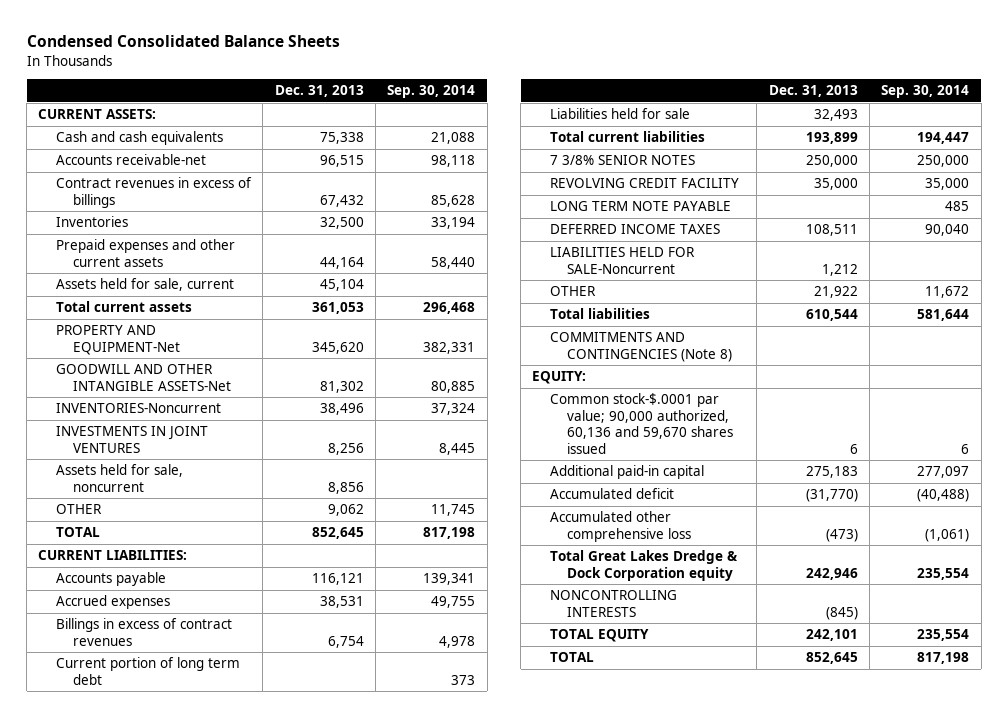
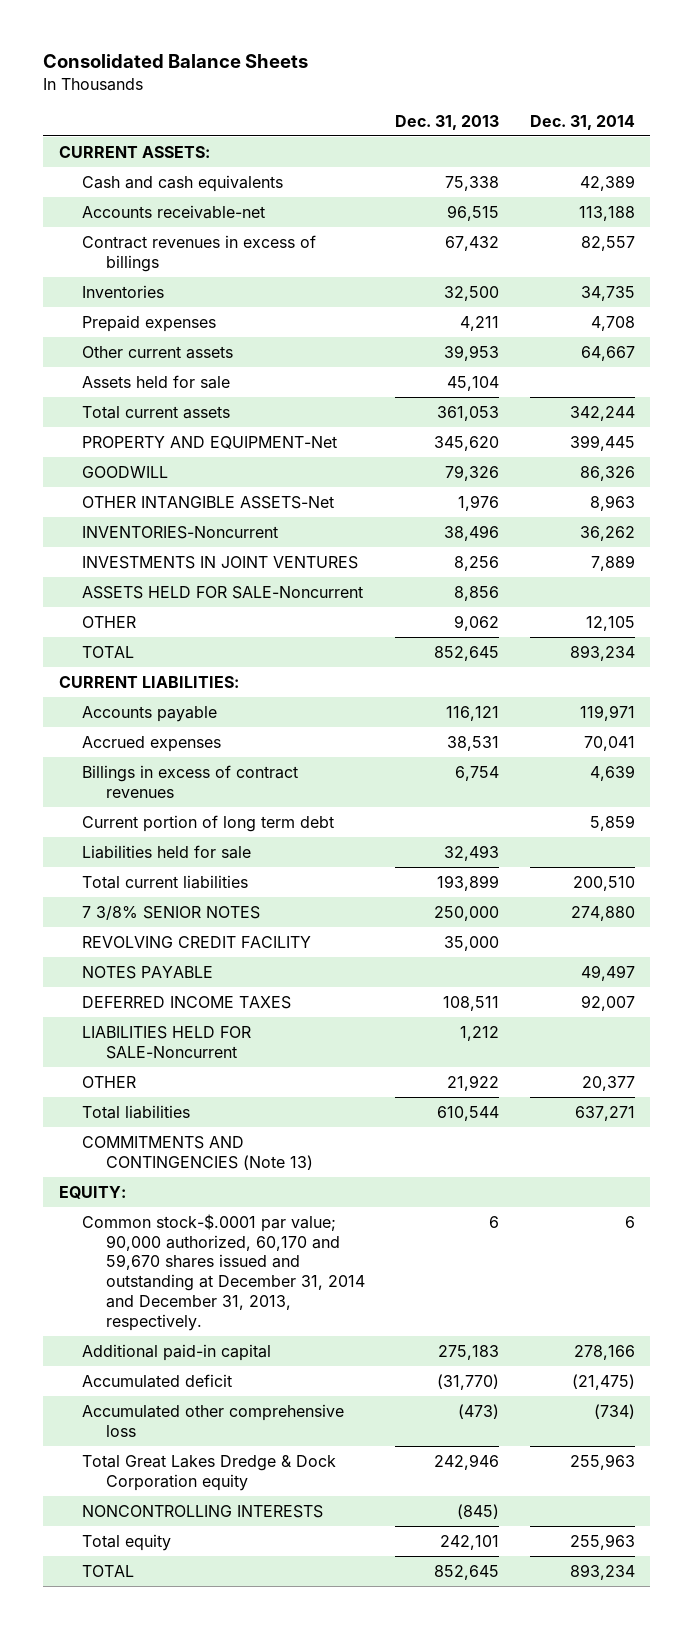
- Condensed Consolidated Balance Sheets
+ Consolidated Balance Sheets
- | Dec. 31, 2013 | Sep. 30, 2014
+ | Dec. 31, 2013 | Dec. 31, 2014
- Prepaid expenses and other current assets | 44,164 | 58,440
- Assets held for sale, current | 45,104 |
+ Prepaid expenses | 4,211 | 4,708
+ Other current assets | 39,953 | 64,667
+ Assets held for sale | 45,104 |
- GOODWILL AND OTHER INTANGIBLE ASSETS-Net | 81,302 | 80,885
+ GOODWILL | 79,326 | 86,326
+ OTHER INTANGIBLE ASSETS-Net | 1,976 | 8,963
- Assets held for sale, noncurrent | 8,856 |
+ ASSETS HELD FOR SALE-Noncurrent | 8,856 |
- LONG TERM NOTE PAYABLE | | 485
+ NOTES PAYABLE | | 49,497
- COMMITMENTS AND CONTINGENCIES (Note 8)
+ COMMITMENTS AND CONTINGENCIES (Note 13)
- Common stock-$.0001 par value; 90,000 authorized, 60,136 and 59,670 shares issued | 6 | 6
+ Common stock-$.0001 par value; 90,000 authorized, 60,170 and 59,670 shares issued and outstanding at December 31, 2014 and December 31, 2013, respectively. | 6 | 6
- TOTAL EQUITY | 242,101 | 235,554
+ Total equity | 242,101 | 255,963

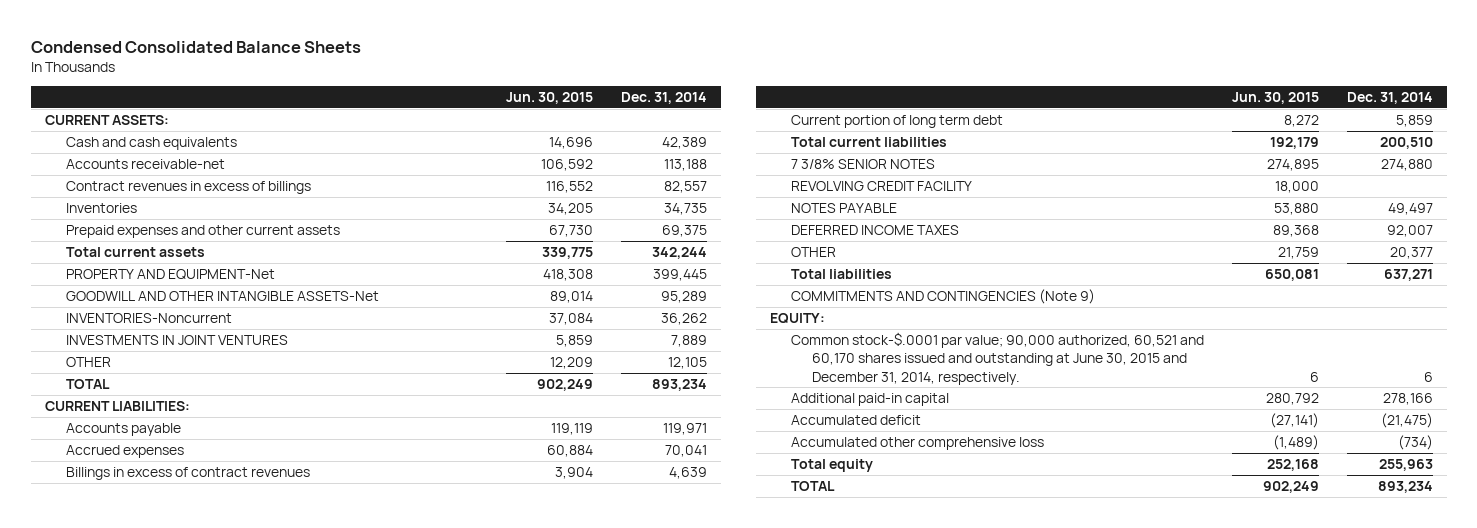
- Consolidated Balance Sheets
+ Condensed Consolidated Balance Sheets
- | Dec. 31, 2013 | Dec. 31, 2014
+ | Jun. 30, 2015 | Dec. 31, 2014
- Prepaid expenses | 4,211 | 4,708
- Other current assets | 39,953 | 64,667
- Assets held for sale | 45,104 |
+ Prepaid expenses and other current assets | 67,730 | 69,375
- GOODWILL | 79,326 | 86,326
- OTHER INTANGIBLE ASSETS-Net | 1,976 | 8,963
+ GOODWILL AND OTHER INTANGIBLE ASSETS-Net | 89,014 | 95,289
- ASSETS HELD FOR SALE-Noncurrent | 8,856 |
- Liabilities held for sale | 32,493 |
- LIABILITIES HELD FOR SALE-Noncurrent | 1,212 |
- COMMITMENTS AND CONTINGENCIES (Note 13)
+ COMMITMENTS AND CONTINGENCIES (Note 9)
- Common stock-$.0001 par value; 90,000 authorized, 60,170 and 59,670 shares issued and outstanding at December 31, 2014 and December 31, 2013, respectively. | 6 | 6
+ Common stock-$.0001 par value; 90,000 authorized, 60,521 and 60,170 shares issued and outstanding at June 30, 2015 and December 31, 2014, respectively. | 6 | 6
- Total Great Lakes Dredge & Dock Corporation equity | 242,946 | 255,963
- NONCONTROLLING INTERESTS | (845) |

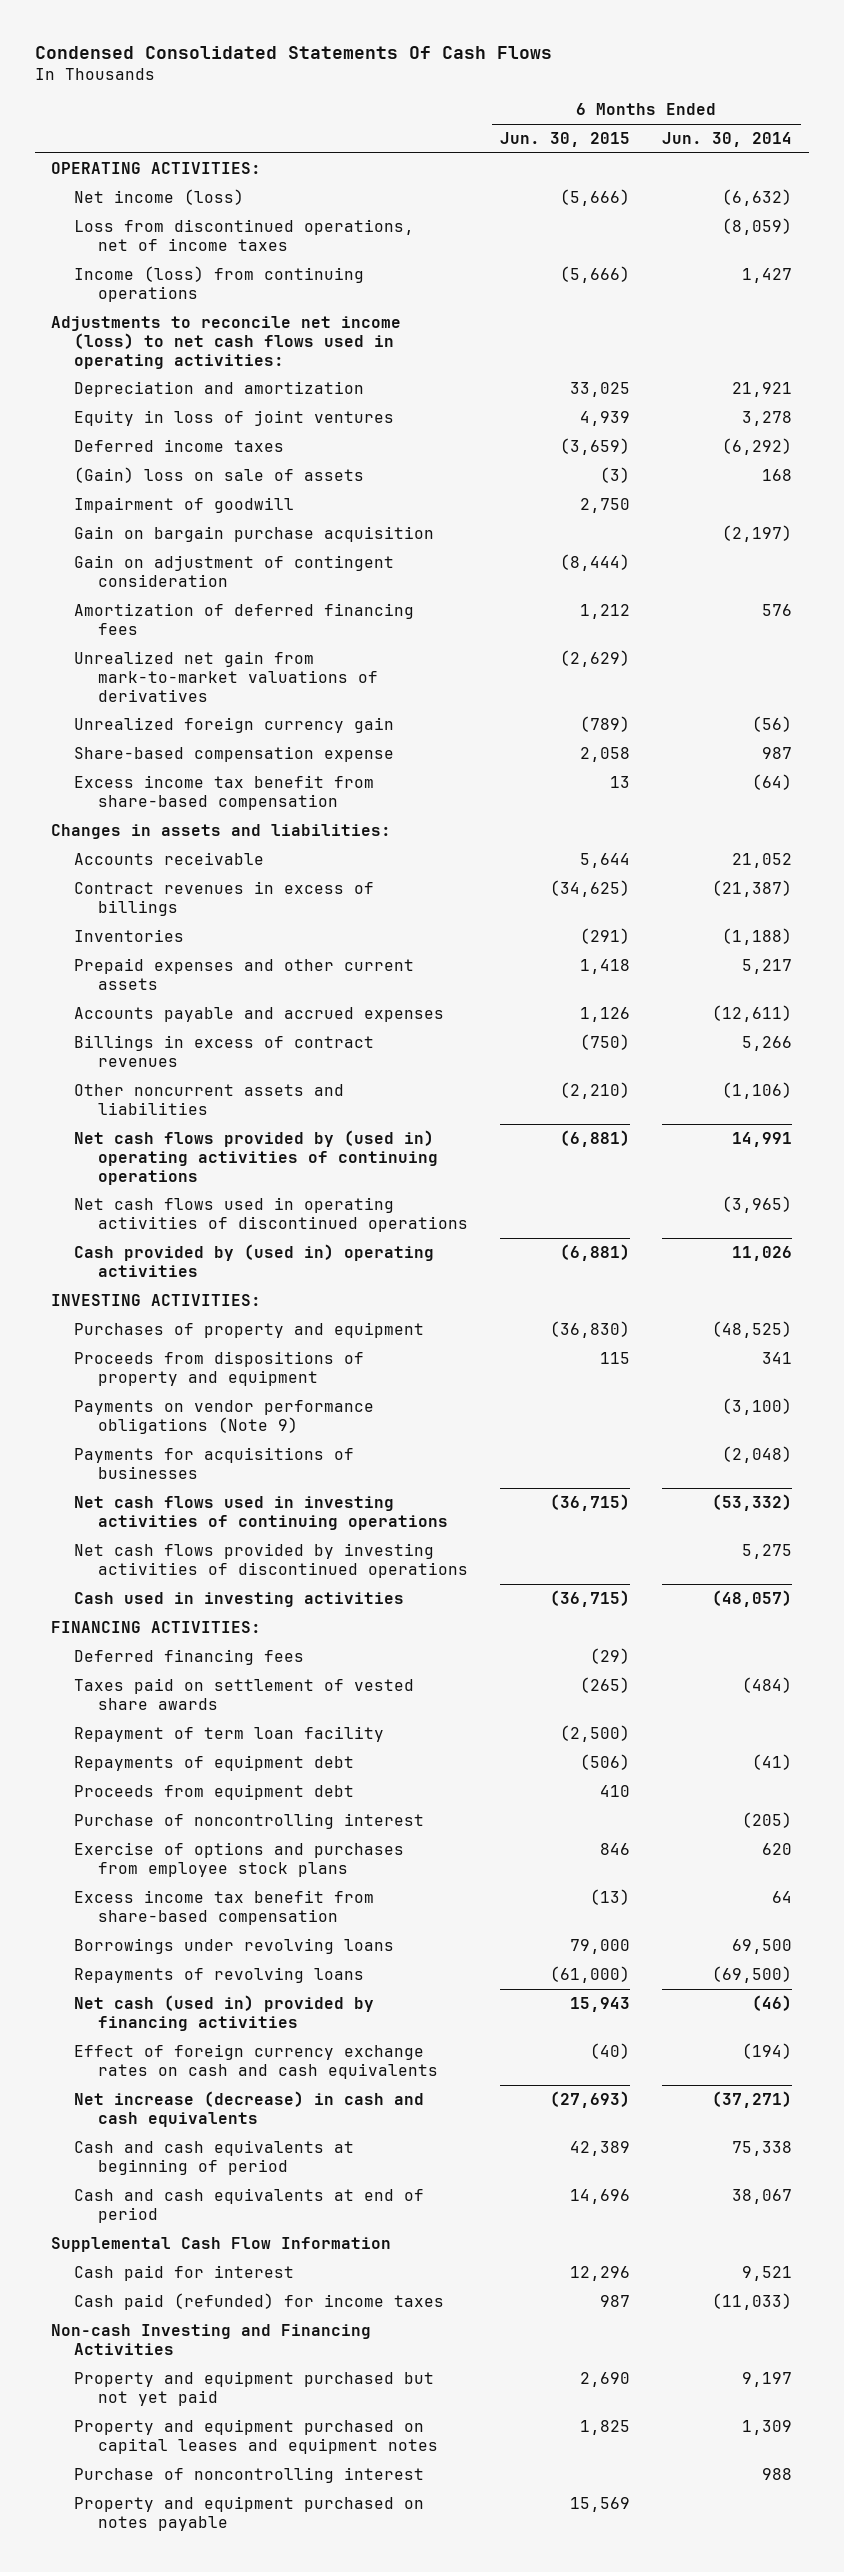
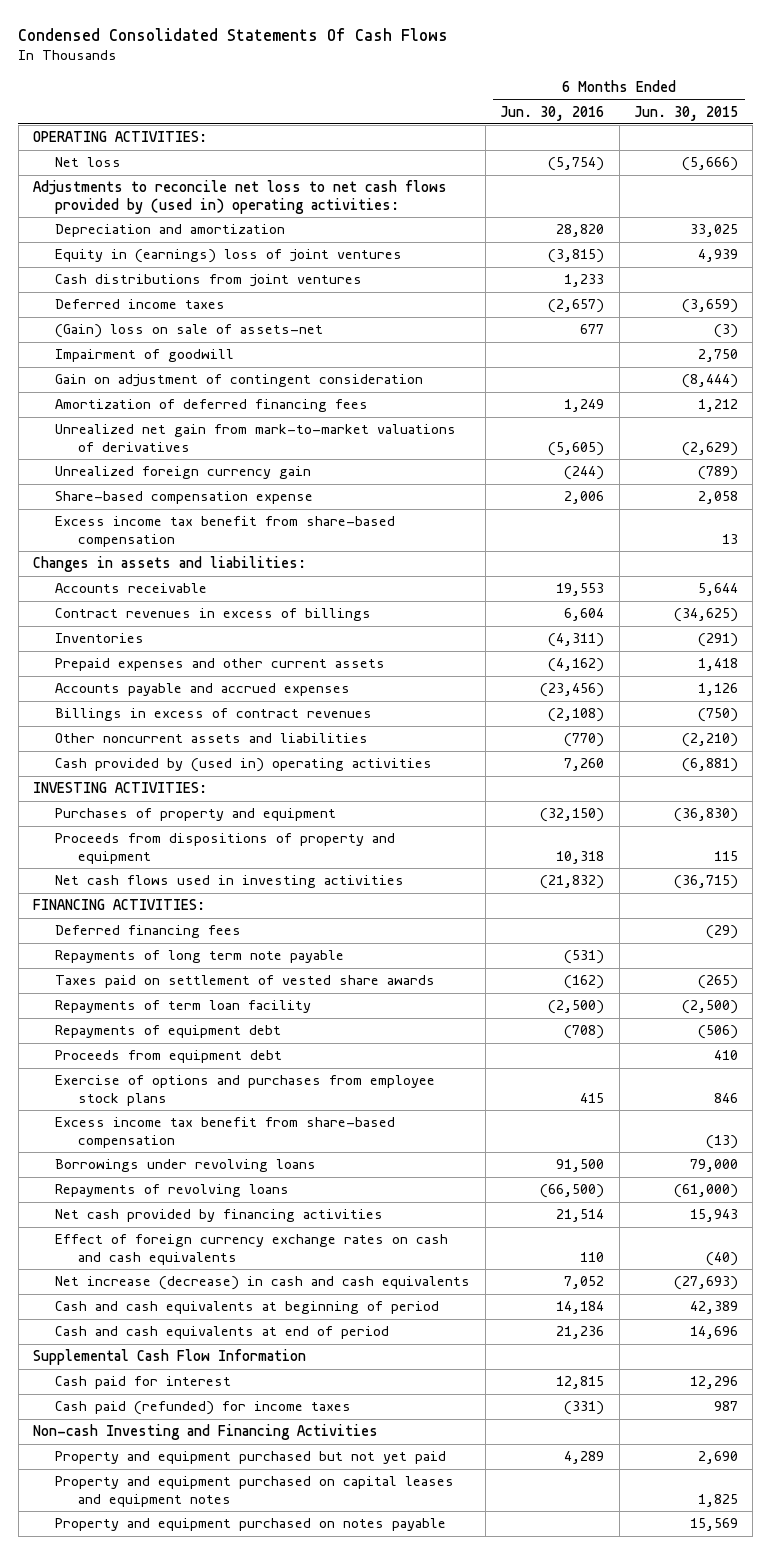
- | 6 Months Ended Jun. 30, 2015 | 6 Months Ended Jun. 30, 2014
+ | 6 Months Ended Jun. 30, 2016 | 6 Months Ended Jun. 30, 2015
- Net income (loss) | (5,666) | (6,632)
- Loss from discontinued operations, net of income taxes | | (8,059)
- Income (loss) from continuing operations | (5,666) | 1,427
- Adjustments to reconcile net income (loss) to net cash flows used in operating activities:
+ Net loss | (5,754) | (5,666)
+ Adjustments to reconcile net loss to net cash flows provided by (used in) operating activities:
- Equity in loss of joint ventures | 4,939 | 3,278
+ Equity in (earnings) loss of joint ventures | (3,815) | 4,939
+ Cash distributions from joint ventures | 1,233 |
- (Gain) loss on sale of assets | (3) | 168
+ (Gain) loss on sale of assets-net | 677 | (3)
- Gain on bargain purchase acquisition | | (2,197)
- Net cash flows provided by (used in) operating activities of continuing operations | (6,881) | 14,991
- Net cash flows used in operating activities of discontinued operations | | (3,965)
- Payments on vendor performance obligations (Note 9) | | (3,100)
- Payments for acquisitions of businesses | | (2,048)
- Net cash flows used in investing activities of continuing operations | (36,715) | (53,332)
- Net cash flows provided by investing activities of discontinued operations | | 5,275
- Cash used in investing activities | (36,715) | (48,057)
+ Net cash flows used in investing activities | (21,832) | (36,715)
+ Repayments of long term note payable | (531) |
- Repayment of term loan facility | (2,500) |
+ Repayments of term loan facility | (2,500) | (2,500)
- Purchase of noncontrolling interest | | (205)
- Net cash (used in) provided by financing activities | 15,943 | (46)
+ Net cash provided by financing activities | 21,514 | 15,943
- Purchase of noncontrolling interest | | 988

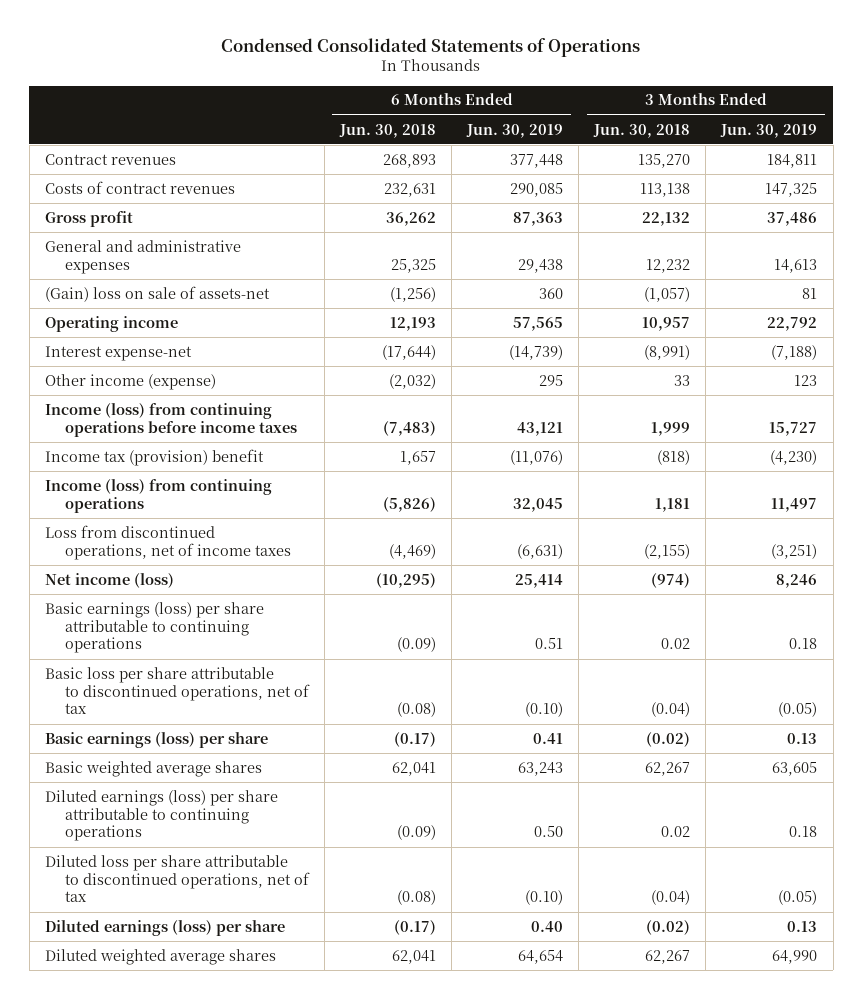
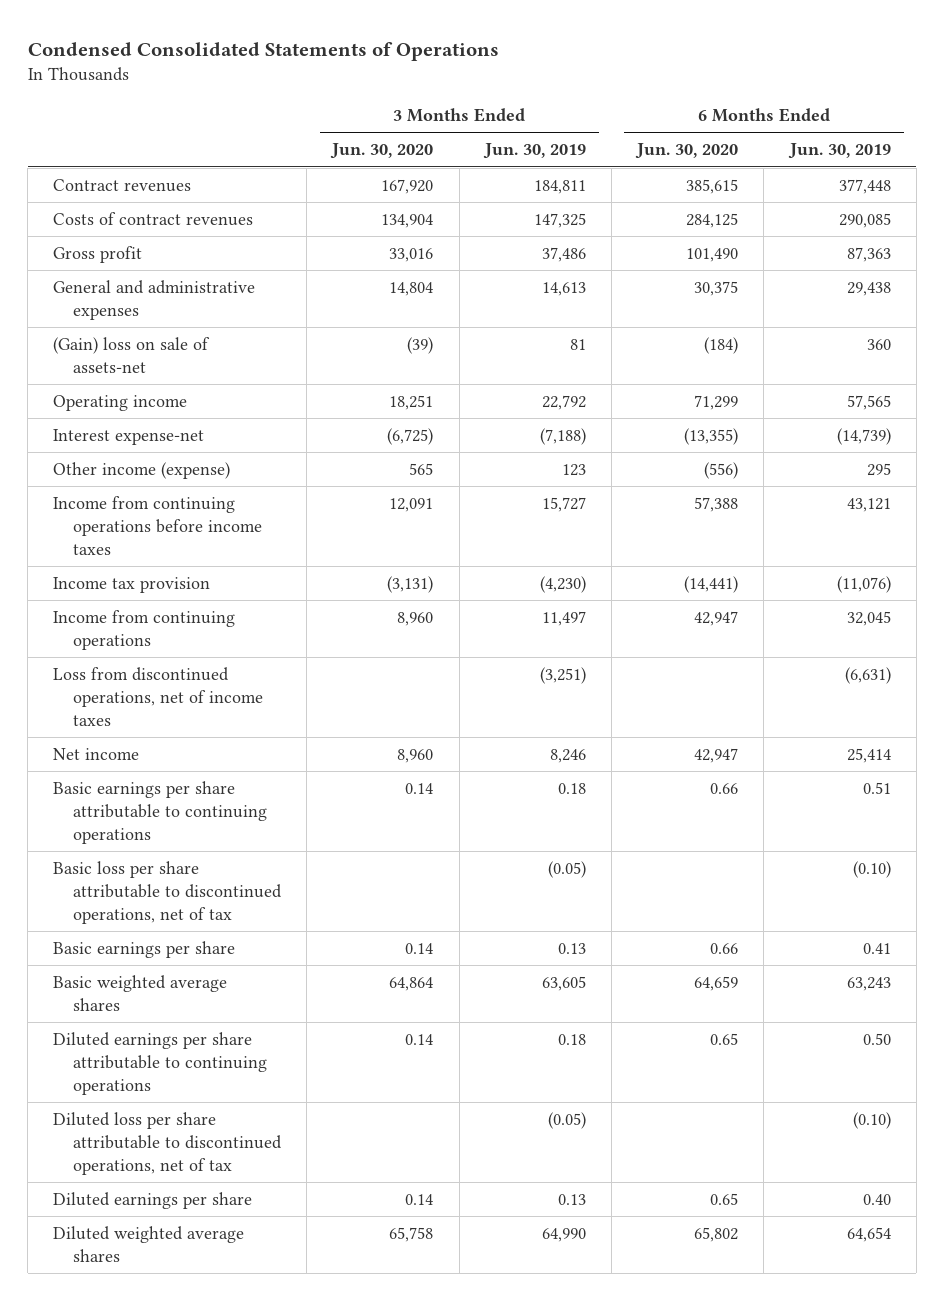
- | 6 Months Ended Jun. 30, 2018 | 6 Months Ended Jun. 30, 2019 | 3 Months Ended Jun. 30, 2018 | 3 Months Ended Jun. 30, 2019
+ | 3 Months Ended Jun. 30, 2020 | 3 Months Ended Jun. 30, 2019 | 6 Months Ended Jun. 30, 2020 | 6 Months Ended Jun. 30, 2019
- Income (loss) from continuing operations before income taxes | (7,483) | 43,121 | 1,999 | 15,727
- Income tax (provision) benefit | 1,657 | (11,076) | (818) | (4,230)
- Income (loss) from continuing operations | (5,826) | 32,045 | 1,181 | 11,497
+ Income from continuing operations before income taxes | 12,091 | 15,727 | 57,388 | 43,121
+ Income tax provision | (3,131) | (4,230) | (14,441) | (11,076)
+ Income from continuing operations | 8,960 | 11,497 | 42,947 | 32,045
- Net income (loss) | (10,295) | 25,414 | (974) | 8,246
- Basic earnings (loss) per share attributable to continuing operations | (0.09) | 0.51 | 0.02 | 0.18
+ Net income | 8,960 | 8,246 | 42,947 | 25,414
+ Basic earnings per share attributable to continuing operations | 0.14 | 0.18 | 0.66 | 0.51
- Basic earnings (loss) per share | (0.17) | 0.41 | (0.02) | 0.13
+ Basic earnings per share | 0.14 | 0.13 | 0.66 | 0.41
- Diluted earnings (loss) per share attributable to continuing operations | (0.09) | 0.50 | 0.02 | 0.18
+ Diluted earnings per share attributable to continuing operations | 0.14 | 0.18 | 0.65 | 0.50
- Diluted earnings (loss) per share | (0.17) | 0.40 | (0.02) | 0.13
+ Diluted earnings per share | 0.14 | 0.13 | 0.65 | 0.40

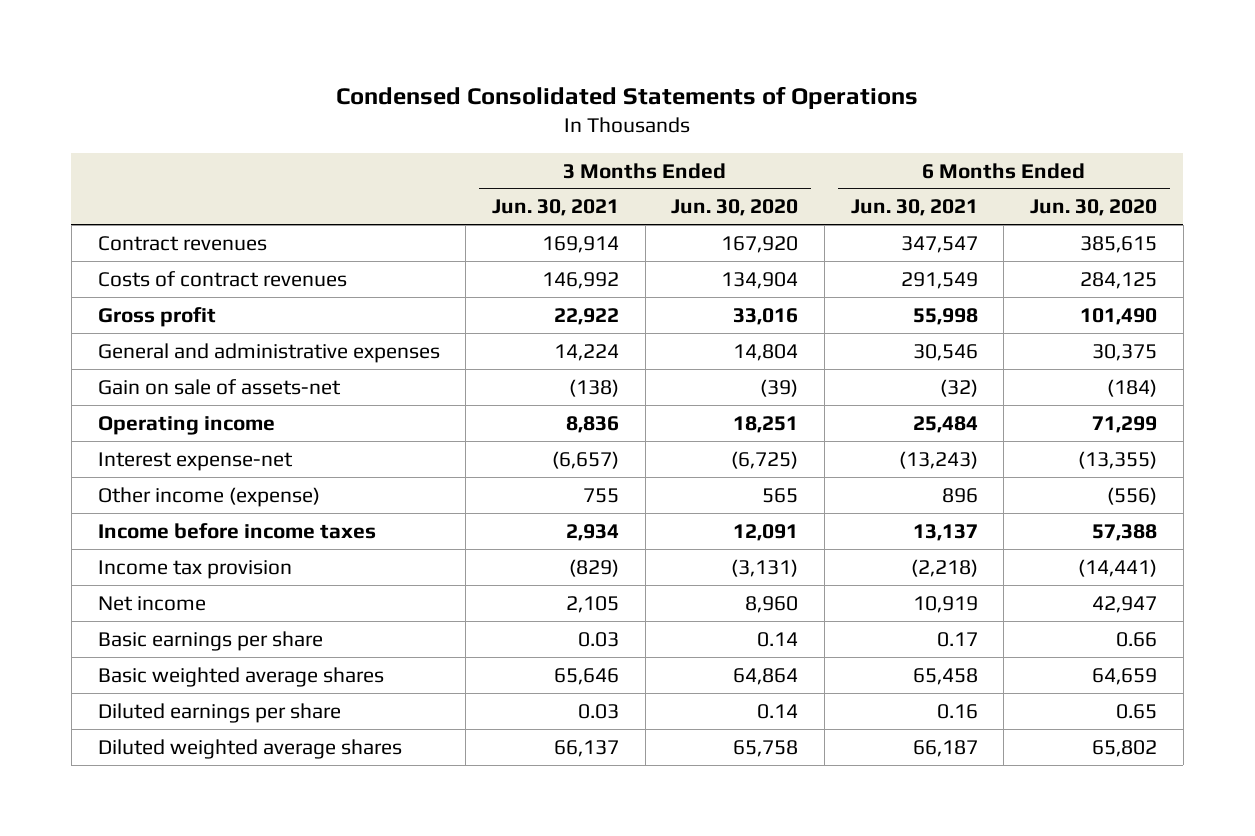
- | 3 Months Ended Jun. 30, 2020 | 3 Months Ended Jun. 30, 2019 | 6 Months Ended Jun. 30, 2020 | 6 Months Ended Jun. 30, 2019
+ | 3 Months Ended Jun. 30, 2021 | 3 Months Ended Jun. 30, 2020 | 6 Months Ended Jun. 30, 2021 | 6 Months Ended Jun. 30, 2020
- (Gain) loss on sale of assets-net | (39) | 81 | (184) | 360
+ Gain on sale of assets-net | (138) | (39) | (32) | (184)
- Income from continuing operations before income taxes | 12,091 | 15,727 | 57,388 | 43,121
+ Income before income taxes | 2,934 | 12,091 | 13,137 | 57,388
- Income from continuing operations | 8,960 | 11,497 | 42,947 | 32,045
- Loss from discontinued operations, net of income taxes | | (3,251) | | (6,631)
- Basic earnings per share attributable to continuing operations | 0.14 | 0.18 | 0.66 | 0.51
- Basic loss per share attributable to discontinued operations, net of tax | | (0.05) | | (0.10)
- Diluted earnings per share attributable to continuing operations | 0.14 | 0.18 | 0.65 | 0.50
- Diluted loss per share attributable to discontinued operations, net of tax | | (0.05) | | (0.10)

